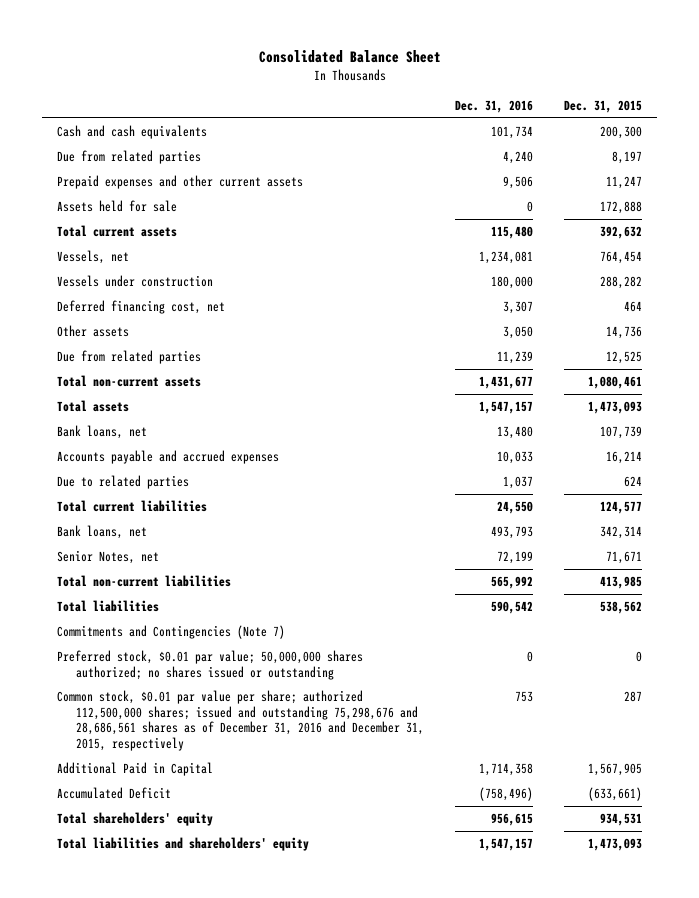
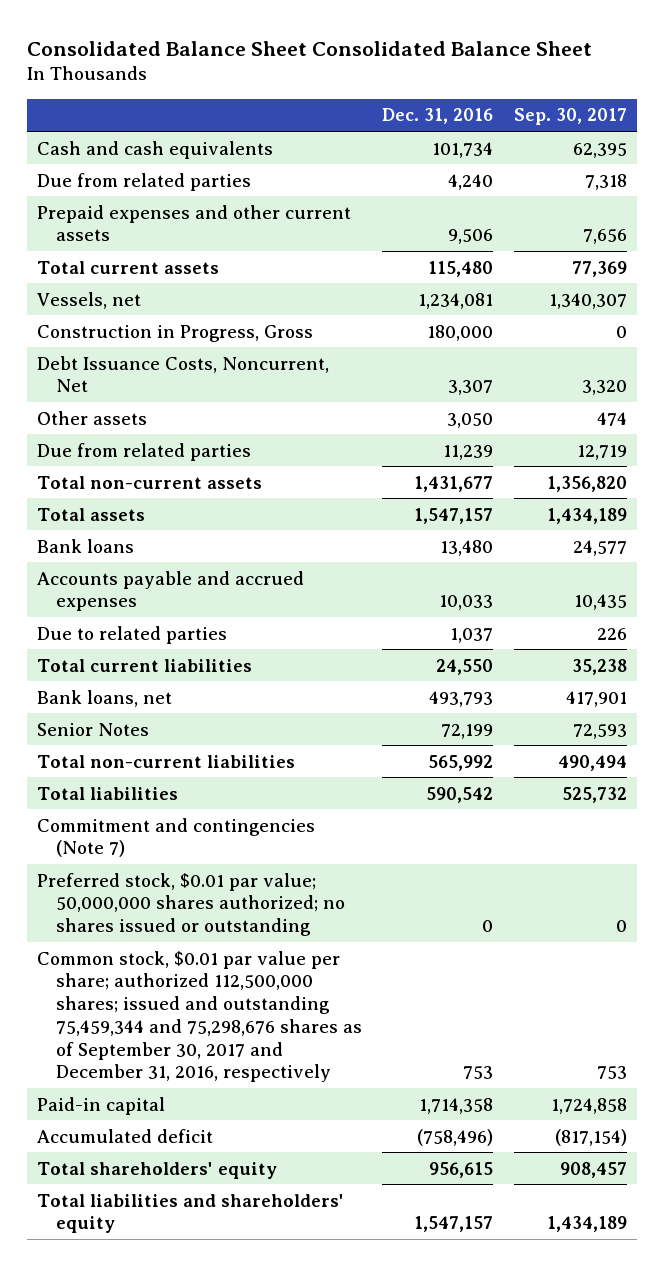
- Consolidated Balance Sheet
+ Consolidated Balance Sheet Consolidated Balance Sheet
- | Dec. 31, 2016 | Dec. 31, 2015
+ | Dec. 31, 2016 | Sep. 30, 2017
- Assets held for sale | 0 | 172,888
- Vessels under construction | 180,000 | 288,282
- Deferred financing cost, net | 3,307 | 464
+ Construction in Progress, Gross | 180,000 | 0
+ Debt Issuance Costs, Noncurrent, Net | 3,307 | 3,320
- Bank loans, net | 13,480 | 107,739
+ Bank loans | 13,480 | 24,577
- Senior Notes, net | 72,199 | 71,671
+ Senior Notes | 72,199 | 72,593
- Commitments and Contingencies (Note 7)
+ Commitment and contingencies (Note 7)
- Common stock, $0.01 par value per share; authorized 112,500,000 shares; issued and outstanding 75,298,676 and 28,686,561 shares as of December 31, 2016 and December 31, 2015, respectively | 753 | 287
- Additional Paid in Capital | 1,714,358 | 1,567,905
- Accumulated Deficit | (758,496) | (633,661)
+ Common stock, $0.01 par value per share; authorized 112,500,000 shares; issued and outstanding 75,459,344 and 75,298,676 shares as of September 30, 2017 and December 31, 2016, respectively | 753 | 753
+ Paid-in capital | 1,714,358 | 1,724,858
+ Accumulated deficit | (758,496) | (817,154)

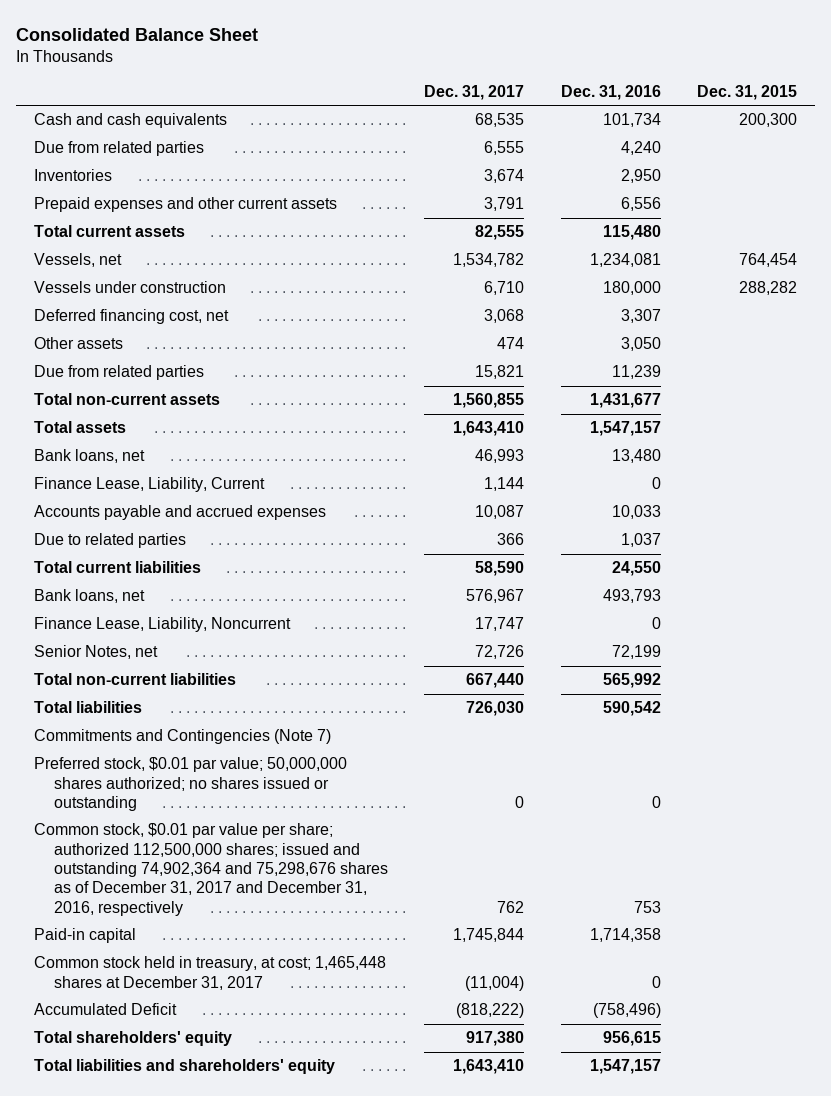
- Consolidated Balance Sheet Consolidated Balance Sheet
+ Consolidated Balance Sheet
- | Dec. 31, 2016 | Sep. 30, 2017
+ | Dec. 31, 2017 | Dec. 31, 2016 | Dec. 31, 2015
- Prepaid expenses and other current assets | 9,506 | 7,656
+ Inventories | 3,674 | 2,950 |
+ Prepaid expenses and other current assets | 3,791 | 6,556 |
- Construction in Progress, Gross | 180,000 | 0
- Debt Issuance Costs, Noncurrent, Net | 3,307 | 3,320
+ Vessels under construction | 6,710 | 180,000 | 288,282
+ Deferred financing cost, net | 3,068 | 3,307 |
- Bank loans | 13,480 | 24,577
+ Bank loans, net | 46,993 | 13,480 |
+ Finance Lease, Liability, Current | 1,144 | 0 |
- Senior Notes | 72,199 | 72,593
+ Finance Lease, Liability, Noncurrent | 17,747 | 0 |
+ Senior Notes, net | 72,726 | 72,199 |
- Commitment and contingencies (Note 7)
+ Commitments and Contingencies (Note 7)
- Common stock, $0.01 par value per share; authorized 112,500,000 shares; issued and outstanding 75,459,344 and 75,298,676 shares as of September 30, 2017 and December 31, 2016, respectively | 753 | 753
+ Common stock, $0.01 par value per share; authorized 112,500,000 shares; issued and outstanding 74,902,364 and 75,298,676 shares as of December 31, 2017 and December 31, 2016, respectively | 762 | 753 |
- Accumulated deficit | (758,496) | (817,154)
+ Common stock held in treasury, at cost; 1,465,448 shares at December 31, 2017 | (11,004) | 0 |
+ Accumulated Deficit | (818,222) | (758,496) |

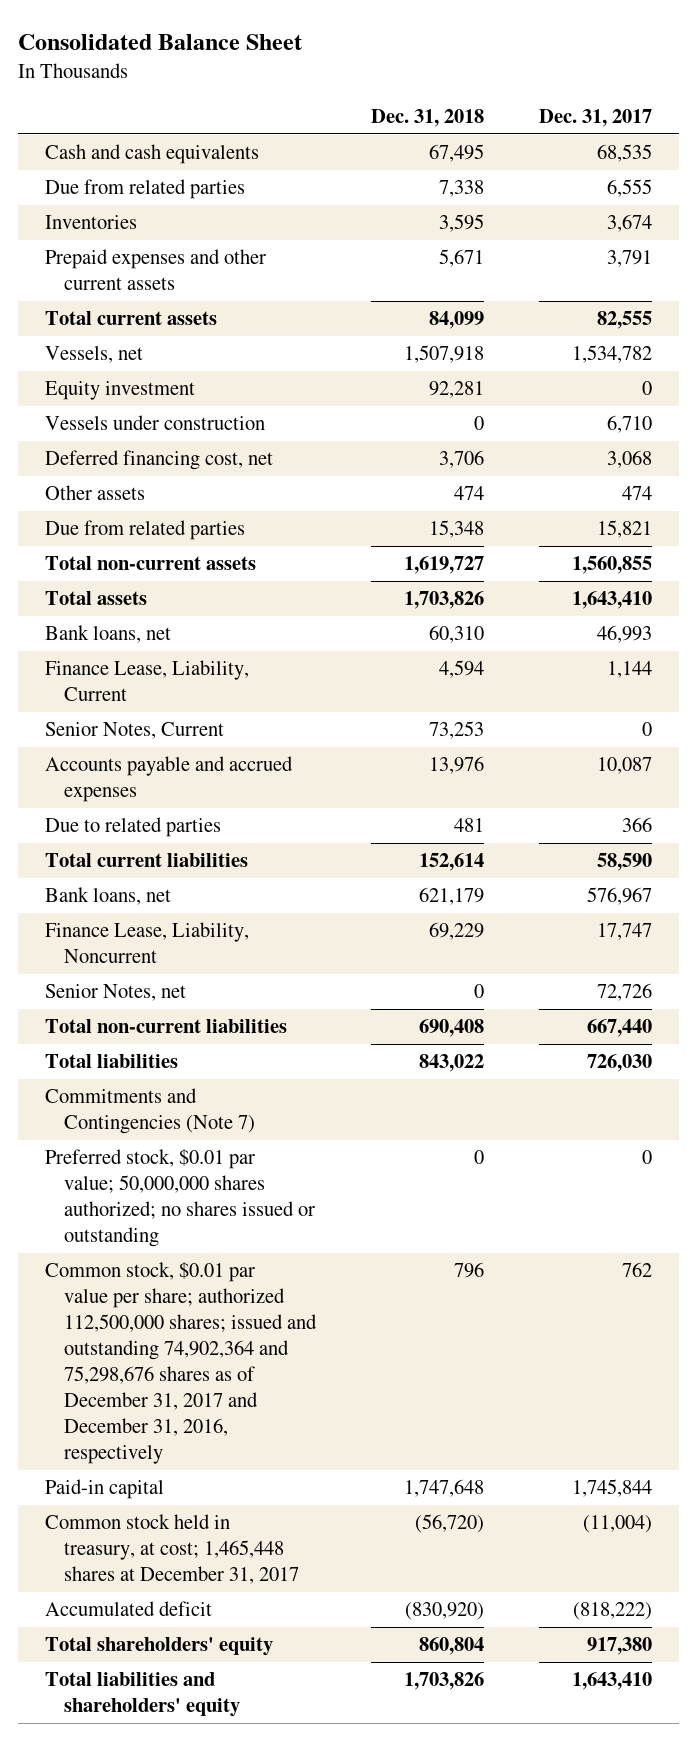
- | Dec. 31, 2017 | Dec. 31, 2016 | Dec. 31, 2015
+ | Dec. 31, 2018 | Dec. 31, 2017
+ Equity investment | 92,281 | 0
+ Senior Notes, Current | 73,253 | 0
- Accumulated Deficit | (818,222) | (758,496) |
+ Accumulated deficit | (830,920) | (818,222)

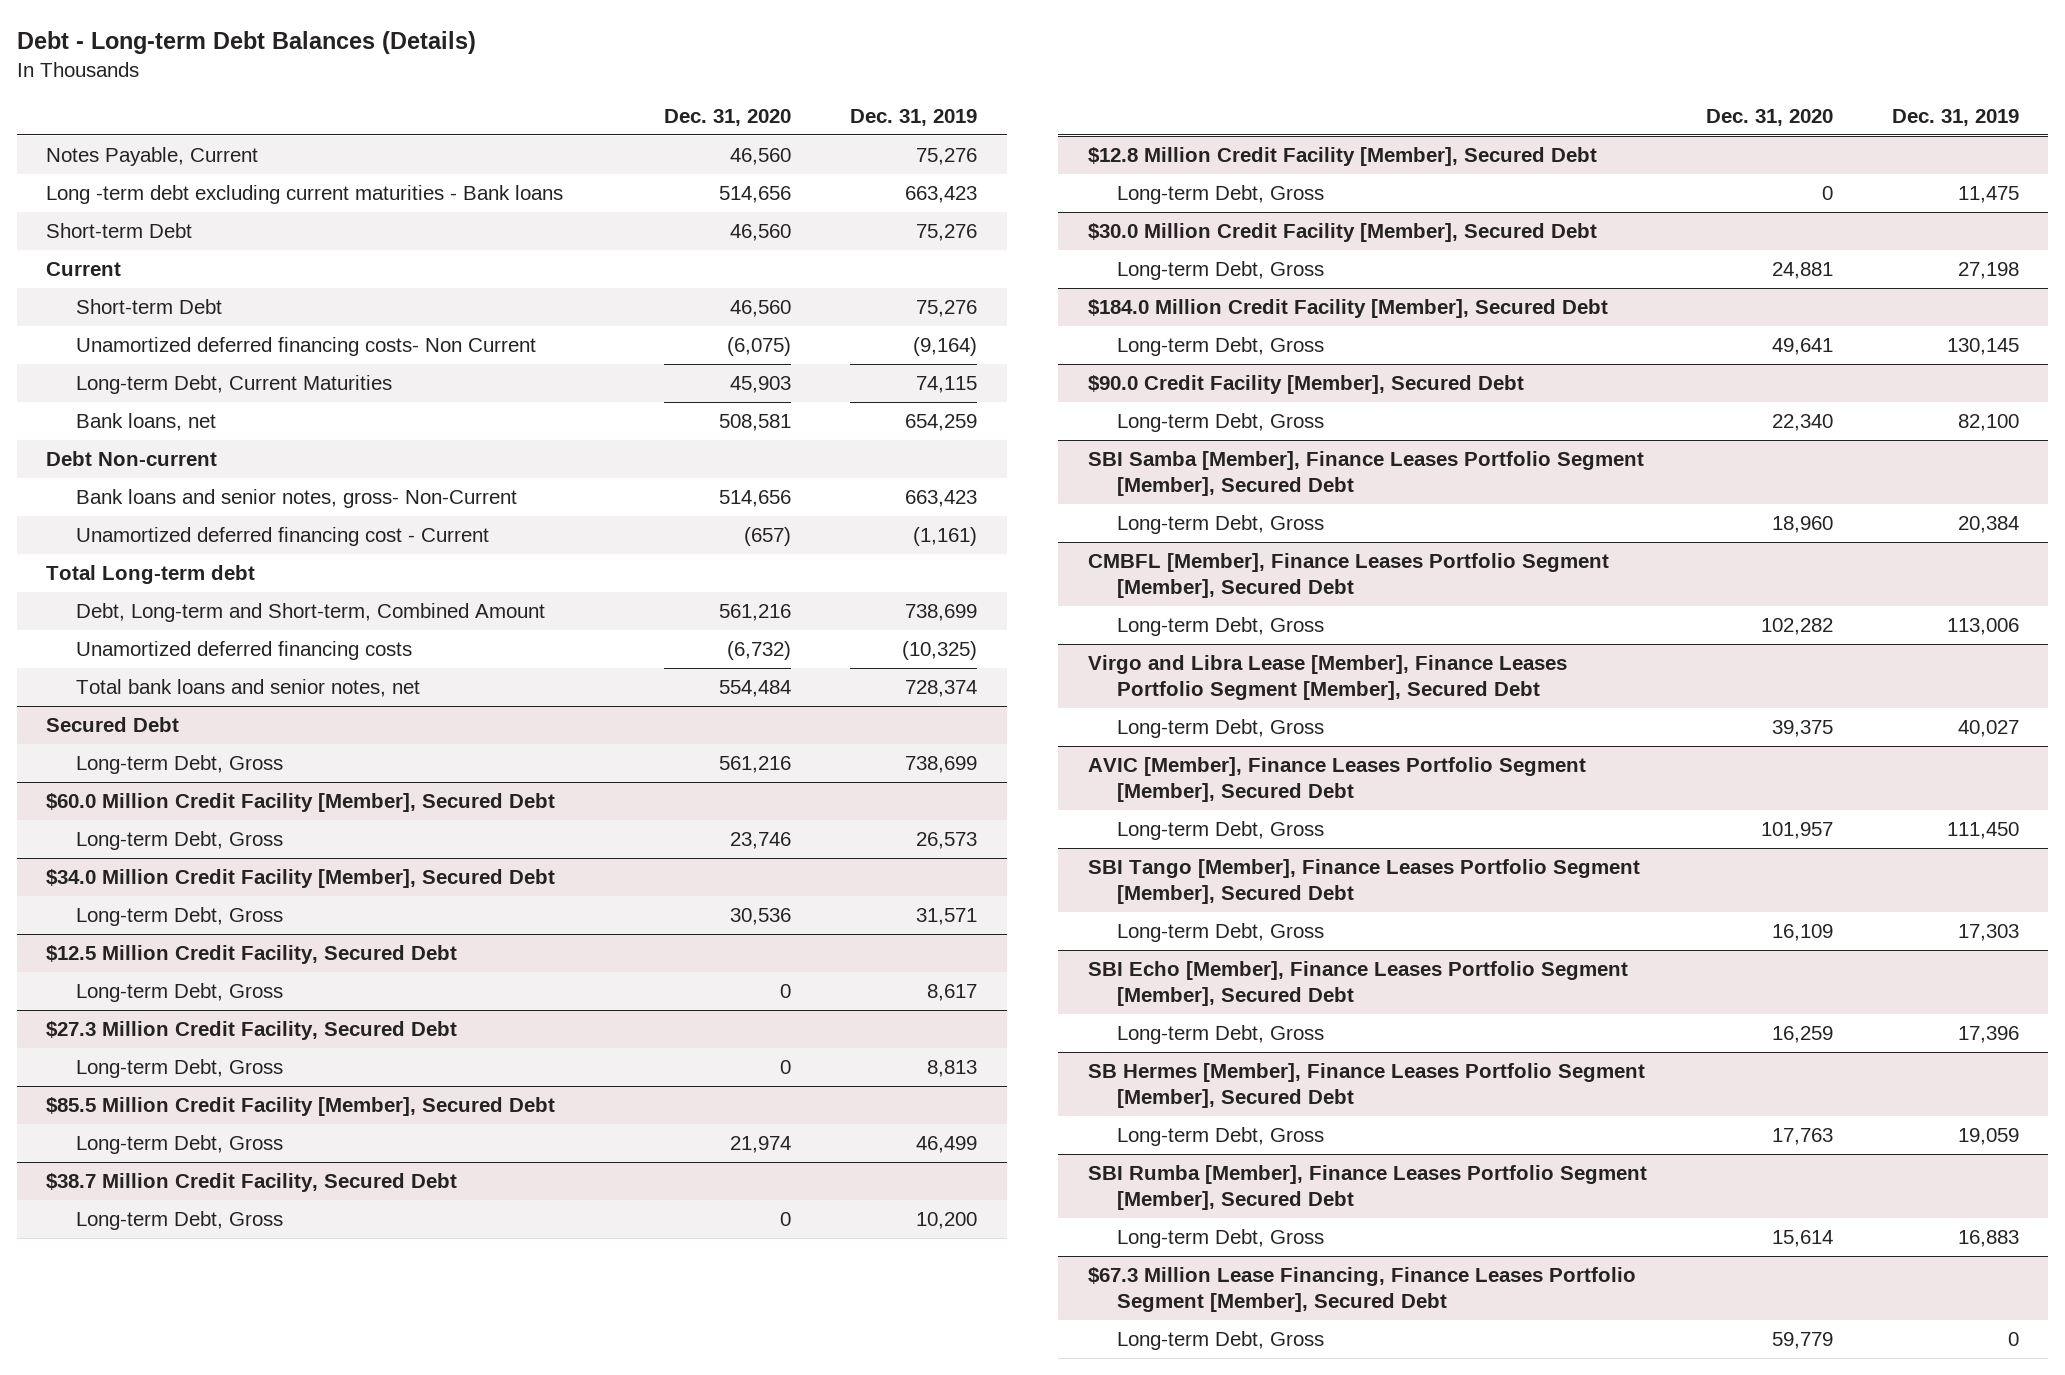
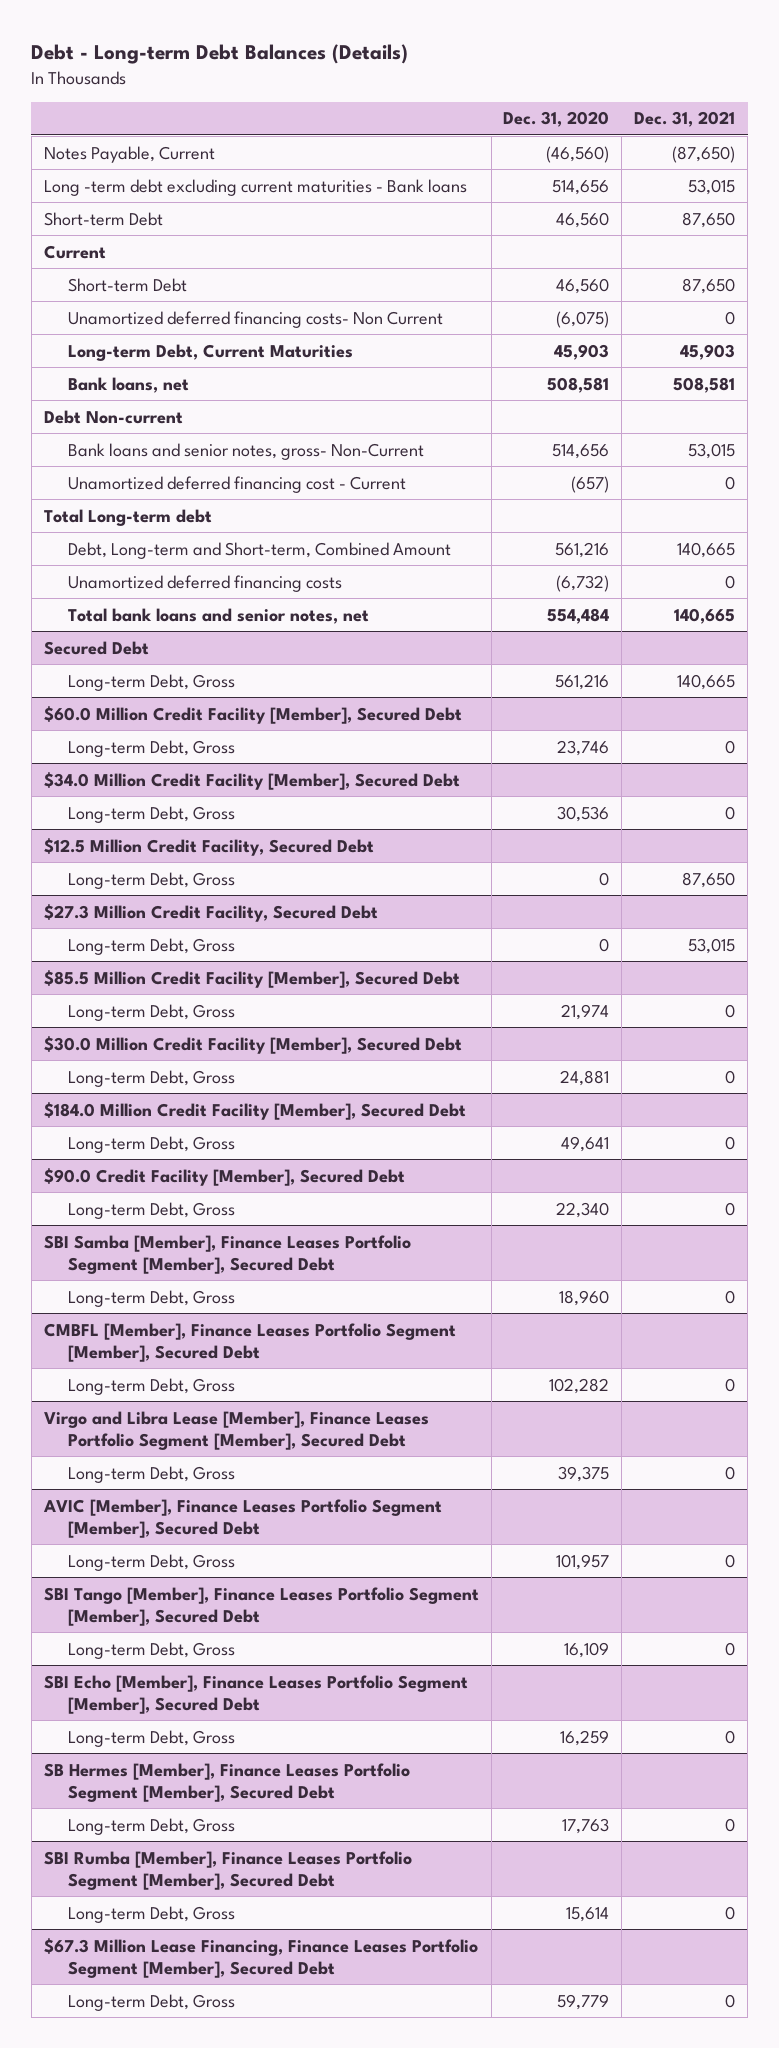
- | Dec. 31, 2020 | Dec. 31, 2019
+ | Dec. 31, 2020 | Dec. 31, 2021
- Notes Payable, Current | 46,560 | 75,276
+ Notes Payable, Current | (46,560) | (87,650)
- $38.7 Million Credit Facility, Secured Debt
- Long-term Debt, Gross | 0 | 10,200
- $12.8 Million Credit Facility [Member], Secured Debt
- Long-term Debt, Gross | 0 | 11,475

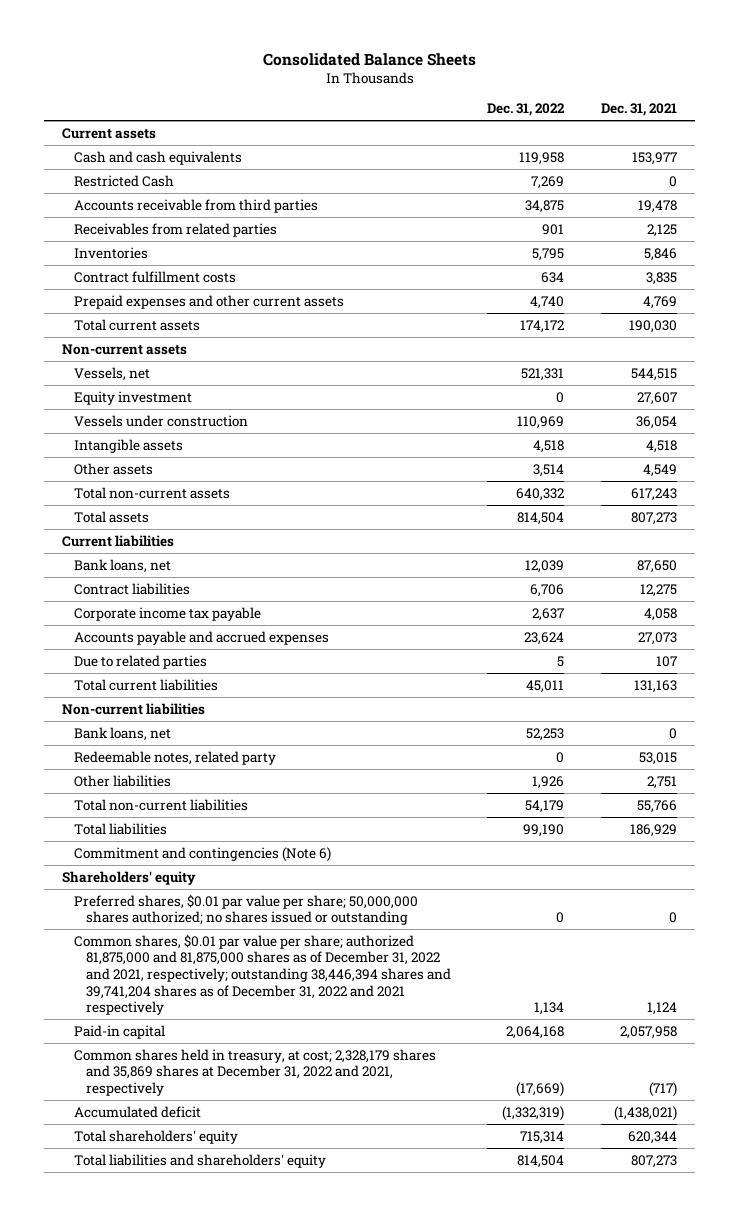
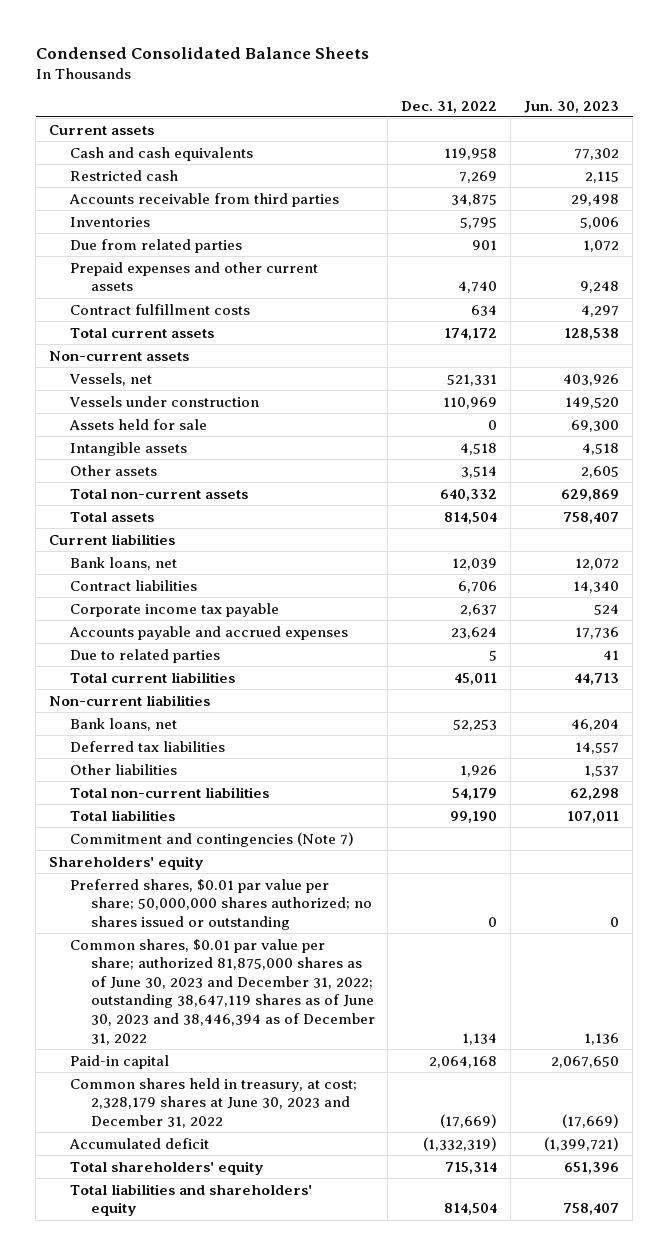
- Consolidated Balance Sheets
+ Condensed Consolidated Balance Sheets
- | Dec. 31, 2022 | Dec. 31, 2021
+ | Dec. 31, 2022 | Jun. 30, 2023
- Restricted Cash | 7,269 | 0
+ Restricted cash | 7,269 | 2,115
- Receivables from related parties | 901 | 2,125
+ Due from related parties | 901 | 1,072
moved down: Contract fulfillment costs | 634 | 4,297
- Equity investment | 0 | 27,607
+ Assets held for sale | 0 | 69,300
- Redeemable notes, related party | 0 | 53,015
+ Deferred tax liabilities | | 14,557
- Commitment and contingencies (Note 6)
+ Commitment and contingencies (Note 7)
- Common shares, $0.01 par value per share; authorized 81,875,000 and 81,875,000 shares as of December 31, 2022 and 2021, respectively; outstanding 38,446,394 shares and 39,741,204 shares as of December 31, 2022 and 2021 respectively | 1,134 | 1,124
+ Common shares, $0.01 par value per share; authorized 81,875,000 shares as of June 30, 2023 and December 31, 2022; outstanding 38,647,119 shares as of June 30, 2023 and 38,446,394 as of December 31, 2022 | 1,134 | 1,136
- Common shares held in treasury, at cost; 2,328,179 shares and 35,869 shares at December 31, 2022 and 2021, respectively | (17,669) | (717)
+ Common shares held in treasury, at cost; 2,328,179 shares at June 30, 2023 and December 31, 2022 | (17,669) | (17,669)

